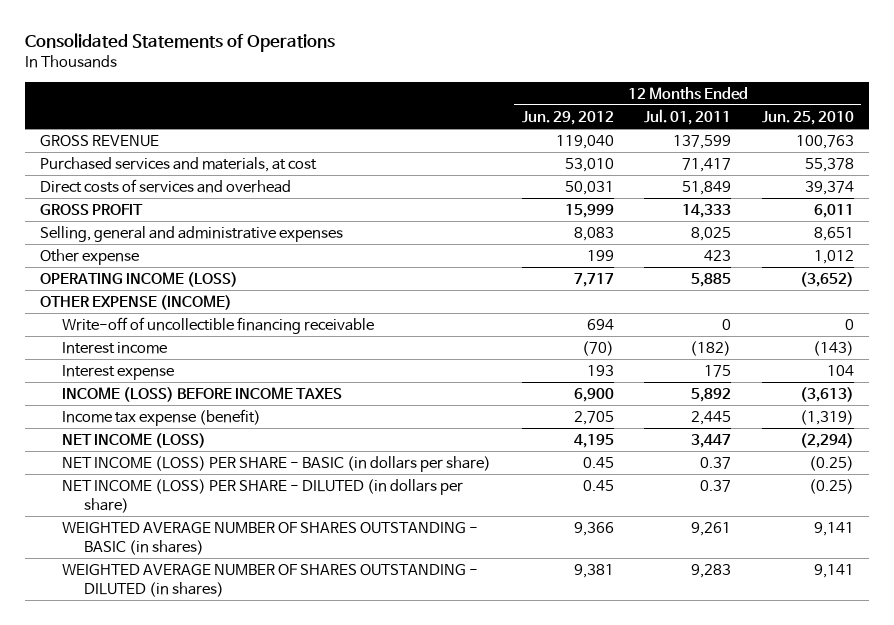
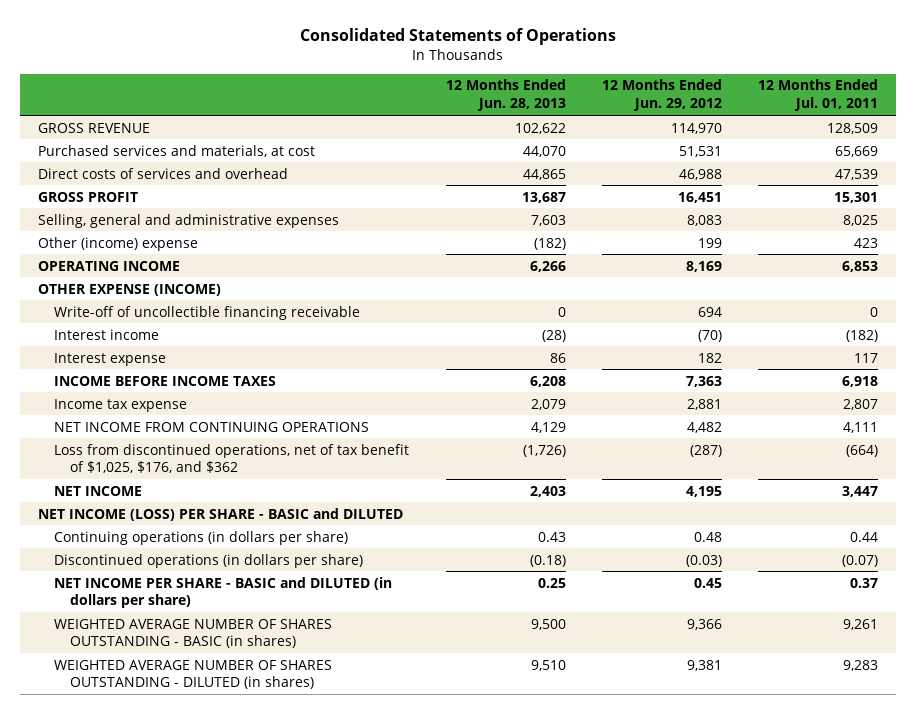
- | 12 Months Ended Jun. 29, 2012 | 12 Months Ended Jul. 01, 2011 | 12 Months Ended Jun. 25, 2010
+ | 12 Months Ended Jun. 28, 2013 | 12 Months Ended Jun. 29, 2012 | 12 Months Ended Jul. 01, 2011
- GROSS REVENUE | 119,040 | 137,599 | 100,763
- Purchased services and materials, at cost | 53,010 | 71,417 | 55,378
- Direct costs of services and overhead | 50,031 | 51,849 | 39,374
- GROSS PROFIT | 15,999 | 14,333 | 6,011
+ GROSS REVENUE | 102,622 | 114,970 | 128,509
+ Purchased services and materials, at cost | 44,070 | 51,531 | 65,669
+ Direct costs of services and overhead | 44,865 | 46,988 | 47,539
+ GROSS PROFIT | 13,687 | 16,451 | 15,301
- Other expense | 199 | 423 | 1,012
- OPERATING INCOME (LOSS) | 7,717 | 5,885 | (3,652)
+ Other (income) expense | (182) | 199 | 423
+ OPERATING INCOME | 6,266 | 8,169 | 6,853
- Interest expense | 193 | 175 | 104
- INCOME (LOSS) BEFORE INCOME TAXES | 6,900 | 5,892 | (3,613)
- Income tax expense (benefit) | 2,705 | 2,445 | (1,319)
- NET INCOME (LOSS) | 4,195 | 3,447 | (2,294)
- NET INCOME (LOSS) PER SHARE - BASIC (in dollars per share) | 0.45 | 0.37 | (0.25)
- NET INCOME (LOSS) PER SHARE - DILUTED (in dollars per share) | 0.45 | 0.37 | (0.25)
+ Interest expense | 86 | 182 | 117
+ INCOME BEFORE INCOME TAXES | 6,208 | 7,363 | 6,918
+ Income tax expense | 2,079 | 2,881 | 2,807
+ NET INCOME FROM CONTINUING OPERATIONS | 4,129 | 4,482 | 4,111
+ Loss from discontinued operations, net of tax benefit of $1,025, $176, and $362 | (1,726) | (287) | (664)
+ NET INCOME | 2,403 | 4,195 | 3,447
+ NET INCOME (LOSS) PER SHARE - BASIC and DILUTED
+ Continuing operations (in dollars per share) | 0.43 | 0.48 | 0.44
+ Discontinued operations (in dollars per share) | (0.18) | (0.03) | (0.07)
+ NET INCOME PER SHARE - BASIC and DILUTED (in dollars per share) | 0.25 | 0.45 | 0.37

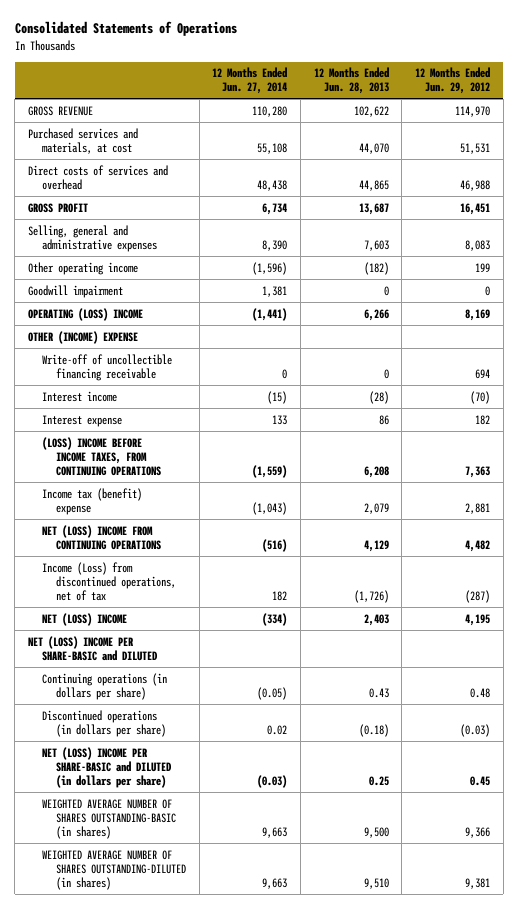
- | 12 Months Ended Jun. 28, 2013 | 12 Months Ended Jun. 29, 2012 | 12 Months Ended Jul. 01, 2011
+ | 12 Months Ended Jun. 27, 2014 | 12 Months Ended Jun. 28, 2013 | 12 Months Ended Jun. 29, 2012
- Other (income) expense | (182) | 199 | 423
- OPERATING INCOME | 6,266 | 8,169 | 6,853
- OTHER EXPENSE (INCOME)
+ Other operating income | (1,596) | (182) | 199
+ Goodwill impairment | 1,381 | 0 | 0
+ OPERATING (LOSS) INCOME | (1,441) | 6,266 | 8,169
+ OTHER (INCOME) EXPENSE
- INCOME BEFORE INCOME TAXES | 6,208 | 7,363 | 6,918
- Income tax expense | 2,079 | 2,881 | 2,807
- NET INCOME FROM CONTINUING OPERATIONS | 4,129 | 4,482 | 4,111
- Loss from discontinued operations, net of tax benefit of $1,025, $176, and $362 | (1,726) | (287) | (664)
- NET INCOME | 2,403 | 4,195 | 3,447
- NET INCOME (LOSS) PER SHARE - BASIC and DILUTED
+ (LOSS) INCOME BEFORE INCOME TAXES, FROM CONTINUING OPERATIONS | (1,559) | 6,208 | 7,363
+ Income tax (benefit) expense | (1,043) | 2,079 | 2,881
+ NET (LOSS) INCOME FROM CONTINUING OPERATIONS | (516) | 4,129 | 4,482
+ Income (Loss) from discontinued operations, net of tax | 182 | (1,726) | (287)
+ NET (LOSS) INCOME | (334) | 2,403 | 4,195
+ NET (LOSS) INCOME PER SHARE-BASIC and DILUTED
- NET INCOME PER SHARE - BASIC and DILUTED (in dollars per share) | 0.25 | 0.45 | 0.37
- WEIGHTED AVERAGE NUMBER OF SHARES OUTSTANDING - BASIC (in shares) | 9,500 | 9,366 | 9,261
- WEIGHTED AVERAGE NUMBER OF SHARES OUTSTANDING - DILUTED (in shares) | 9,510 | 9,381 | 9,283
+ NET (LOSS) INCOME PER SHARE-BASIC and DILUTED (in dollars per share) | (0.03) | 0.25 | 0.45
+ WEIGHTED AVERAGE NUMBER OF SHARES OUTSTANDING-BASIC (in shares) | 9,663 | 9,500 | 9,366
+ WEIGHTED AVERAGE NUMBER OF SHARES OUTSTANDING-DILUTED (in shares) | 9,663 | 9,510 | 9,381

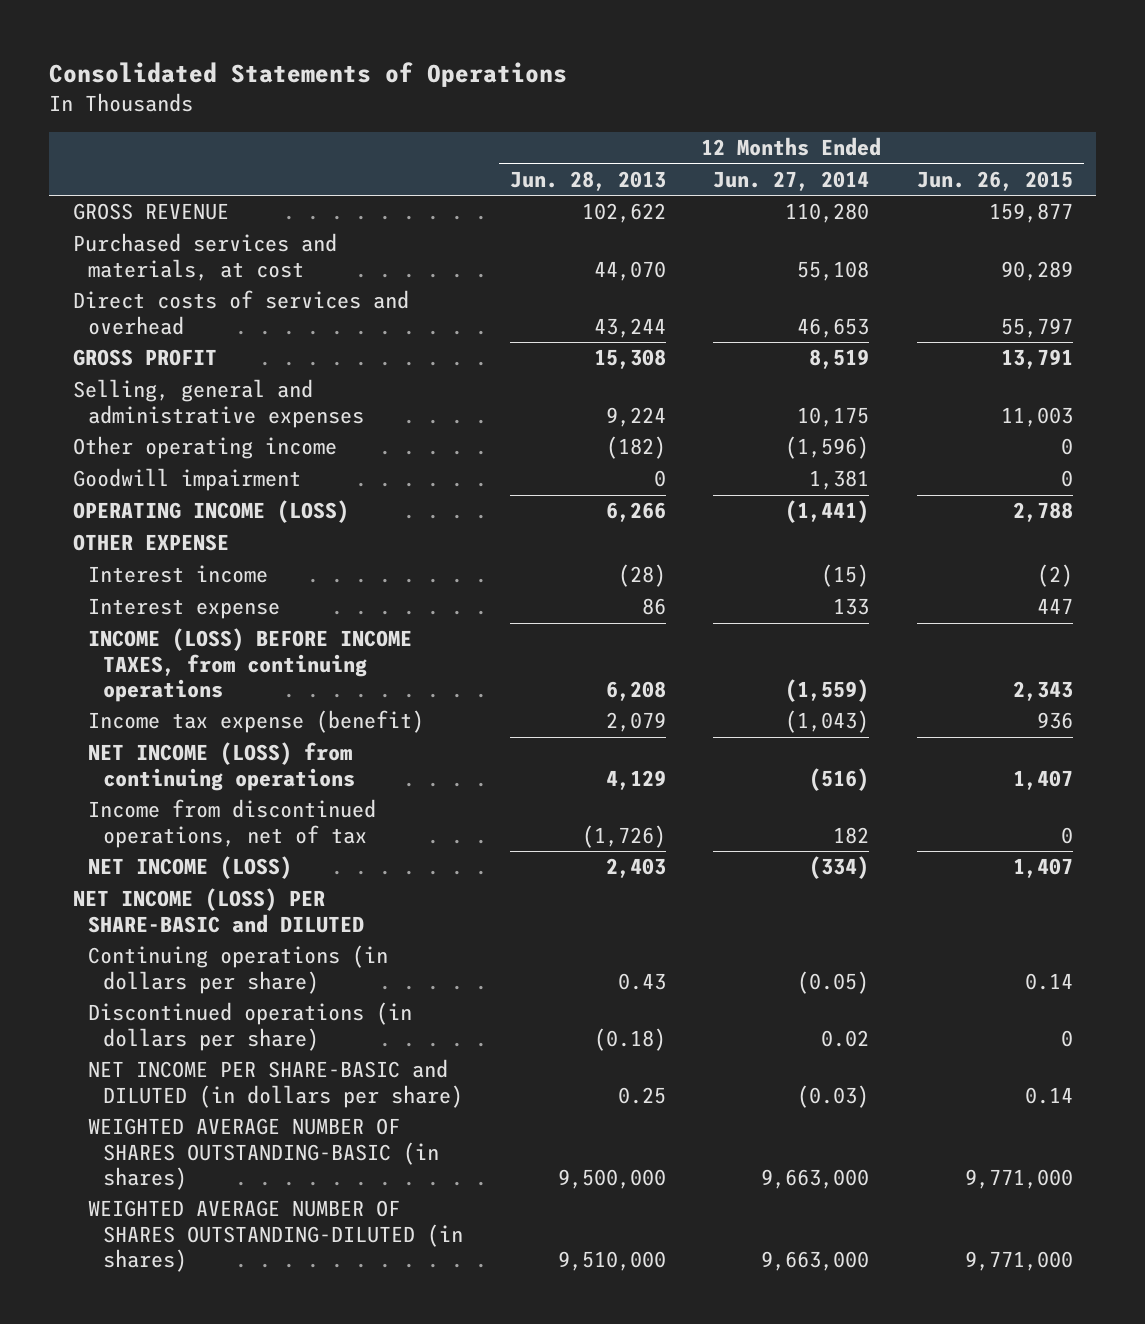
- | 12 Months Ended Jun. 27, 2014 | 12 Months Ended Jun. 28, 2013 | 12 Months Ended Jun. 29, 2012
+ | 12 Months Ended Jun. 28, 2013 | 12 Months Ended Jun. 27, 2014 | 12 Months Ended Jun. 26, 2015
- Direct costs of services and overhead | 48,438 | 44,865 | 46,988
- GROSS PROFIT | 6,734 | 13,687 | 16,451
- Selling, general and administrative expenses | 8,390 | 7,603 | 8,083
+ Direct costs of services and overhead | 43,244 | 46,653 | 55,797
+ GROSS PROFIT | 15,308 | 8,519 | 13,791
+ Selling, general and administrative expenses | 9,224 | 10,175 | 11,003
- OPERATING (LOSS) INCOME | (1,441) | 6,266 | 8,169
- OTHER (INCOME) EXPENSE
- Write-off of uncollectible financing receivable | 0 | 0 | 694
+ OPERATING INCOME (LOSS) | 6,266 | (1,441) | 2,788
+ OTHER EXPENSE
- (LOSS) INCOME BEFORE INCOME TAXES, FROM CONTINUING OPERATIONS | (1,559) | 6,208 | 7,363
- Income tax (benefit) expense | (1,043) | 2,079 | 2,881
- NET (LOSS) INCOME FROM CONTINUING OPERATIONS | (516) | 4,129 | 4,482
- Income (Loss) from discontinued operations, net of tax | 182 | (1,726) | (287)
- NET (LOSS) INCOME | (334) | 2,403 | 4,195
- NET (LOSS) INCOME PER SHARE-BASIC and DILUTED
+ INCOME (LOSS) BEFORE INCOME TAXES, from continuing operations | 6,208 | (1,559) | 2,343
+ Income tax expense (benefit) | 2,079 | (1,043) | 936
+ NET INCOME (LOSS) from continuing operations | 4,129 | (516) | 1,407
+ Income from discontinued operations, net of tax | (1,726) | 182 | 0
+ NET INCOME (LOSS) | 2,403 | (334) | 1,407
+ NET INCOME (LOSS) PER SHARE-BASIC and DILUTED
- NET (LOSS) INCOME PER SHARE-BASIC and DILUTED (in dollars per share) | (0.03) | 0.25 | 0.45
- WEIGHTED AVERAGE NUMBER OF SHARES OUTSTANDING-BASIC (in shares) | 9,663 | 9,500 | 9,366
- WEIGHTED AVERAGE NUMBER OF SHARES OUTSTANDING-DILUTED (in shares) | 9,663 | 9,510 | 9,381
+ NET INCOME PER SHARE-BASIC and DILUTED (in dollars per share) | 0.25 | (0.03) | 0.14
+ WEIGHTED AVERAGE NUMBER OF SHARES OUTSTANDING-BASIC (in shares) | 9,500,000 | 9,663,000 | 9,771,000
+ WEIGHTED AVERAGE NUMBER OF SHARES OUTSTANDING-DILUTED (in shares) | 9,510,000 | 9,663,000 | 9,771,000

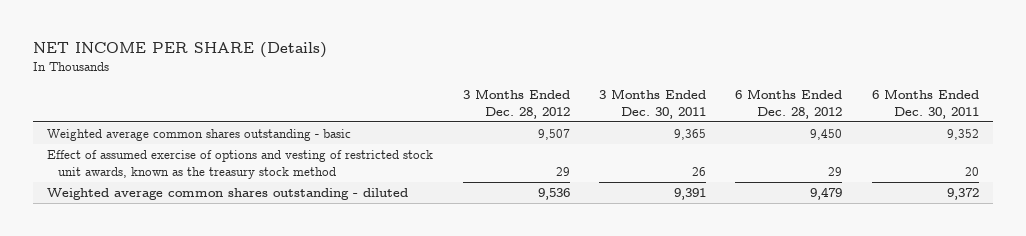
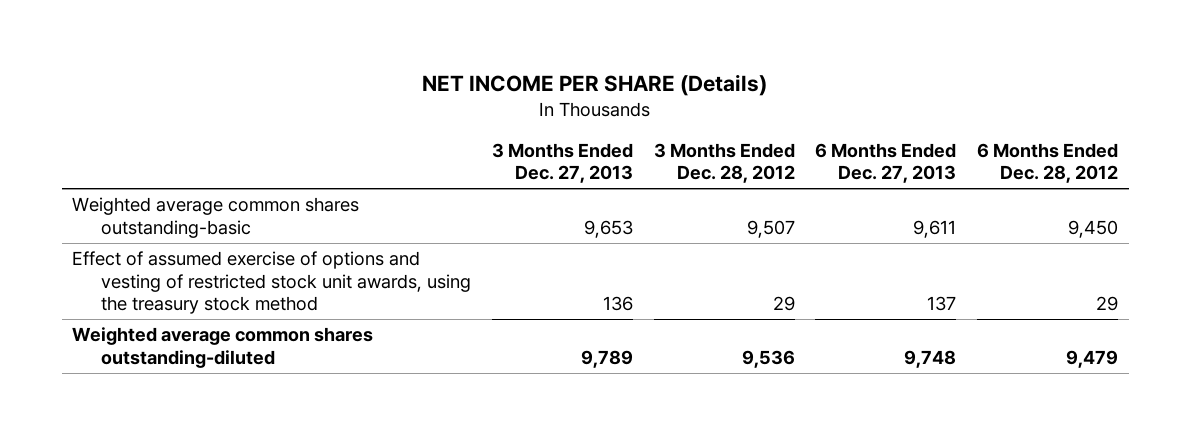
- | 3 Months Ended Dec. 28, 2012 | 3 Months Ended Dec. 30, 2011 | 6 Months Ended Dec. 28, 2012 | 6 Months Ended Dec. 30, 2011
+ | 3 Months Ended Dec. 27, 2013 | 3 Months Ended Dec. 28, 2012 | 6 Months Ended Dec. 27, 2013 | 6 Months Ended Dec. 28, 2012
- Weighted average common shares outstanding - basic | 9,507 | 9,365 | 9,450 | 9,352
- Effect of assumed exercise of options and vesting of restricted stock unit awards, known as the treasury stock method | 29 | 26 | 29 | 20
- Weighted average common shares outstanding - diluted | 9,536 | 9,391 | 9,479 | 9,372
+ Weighted average common shares outstanding-basic | 9,653 | 9,507 | 9,611 | 9,450
+ Effect of assumed exercise of options and vesting of restricted stock unit awards, using the treasury stock method | 136 | 29 | 137 | 29
+ Weighted average common shares outstanding-diluted | 9,789 | 9,536 | 9,748 | 9,479

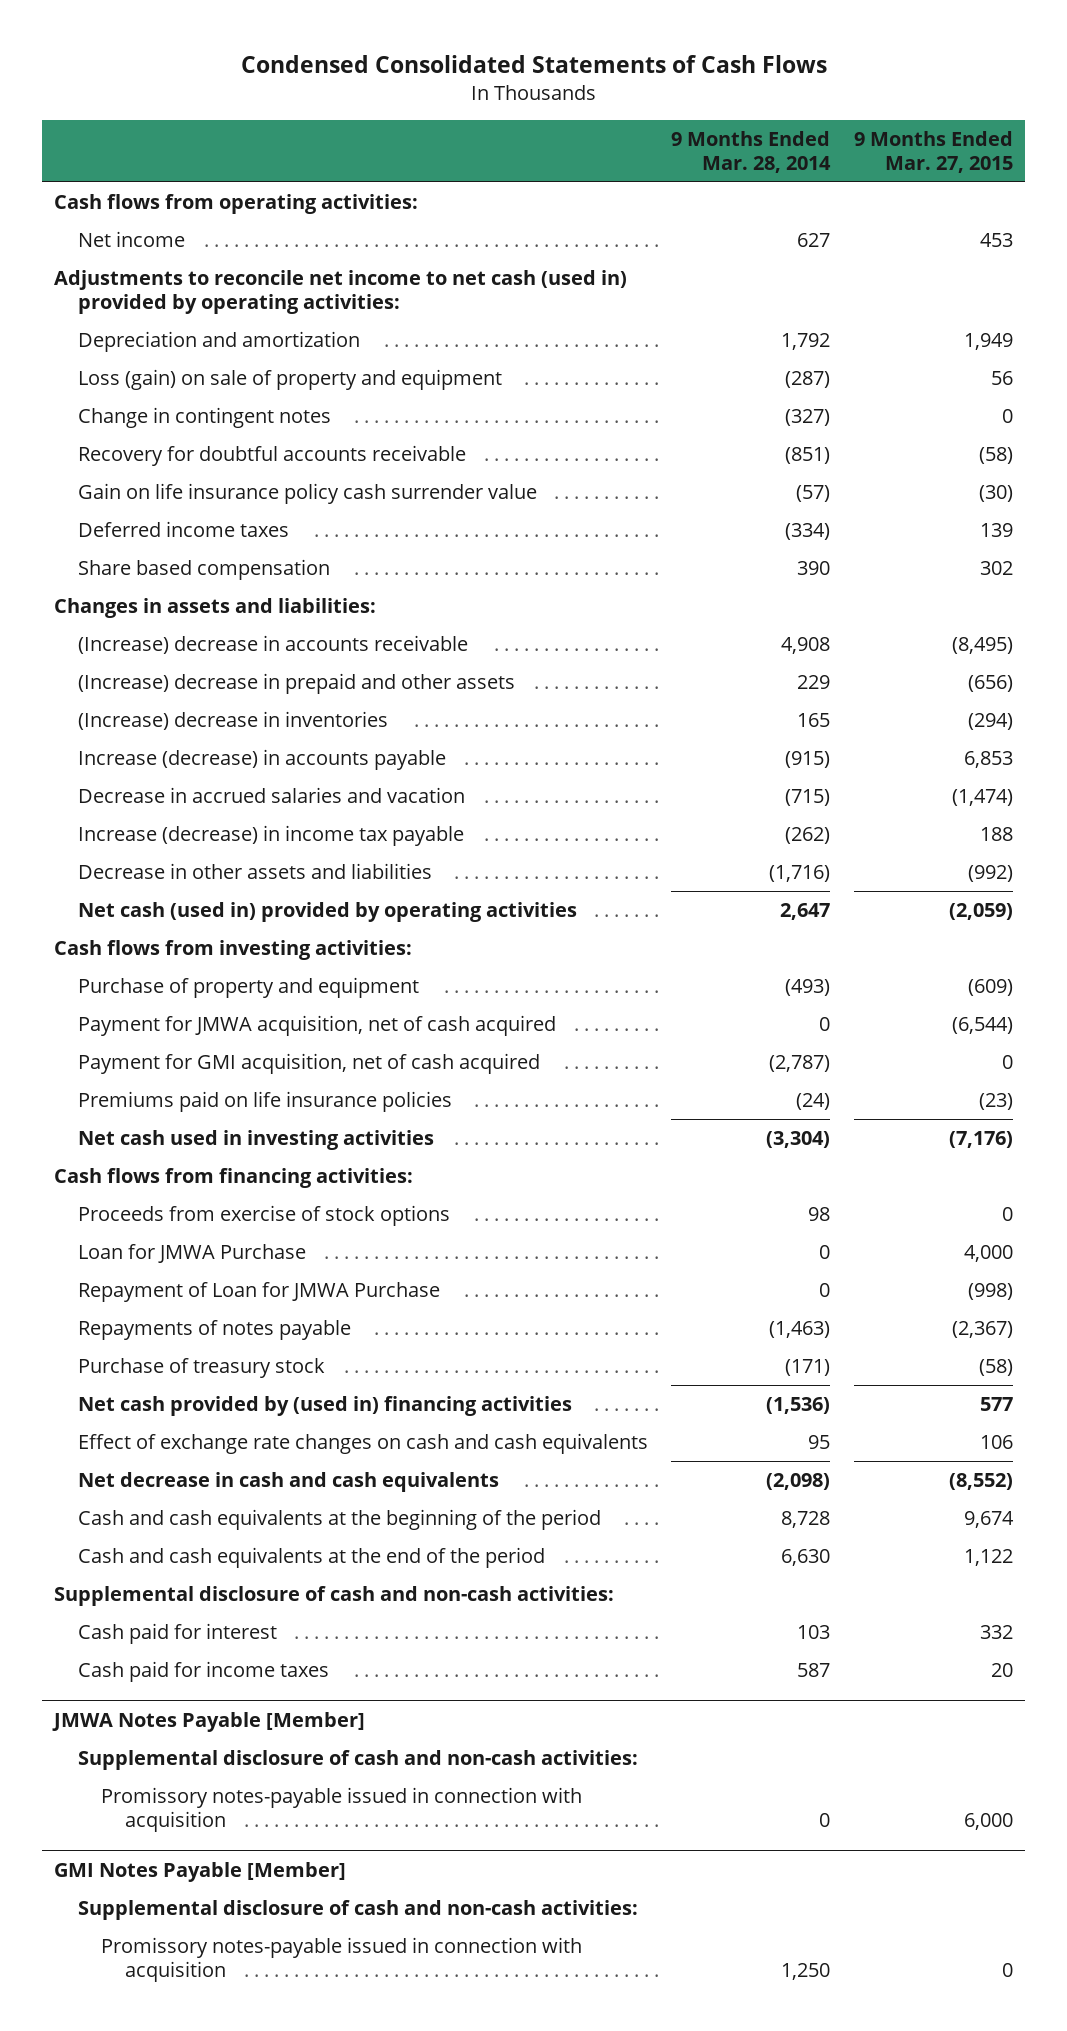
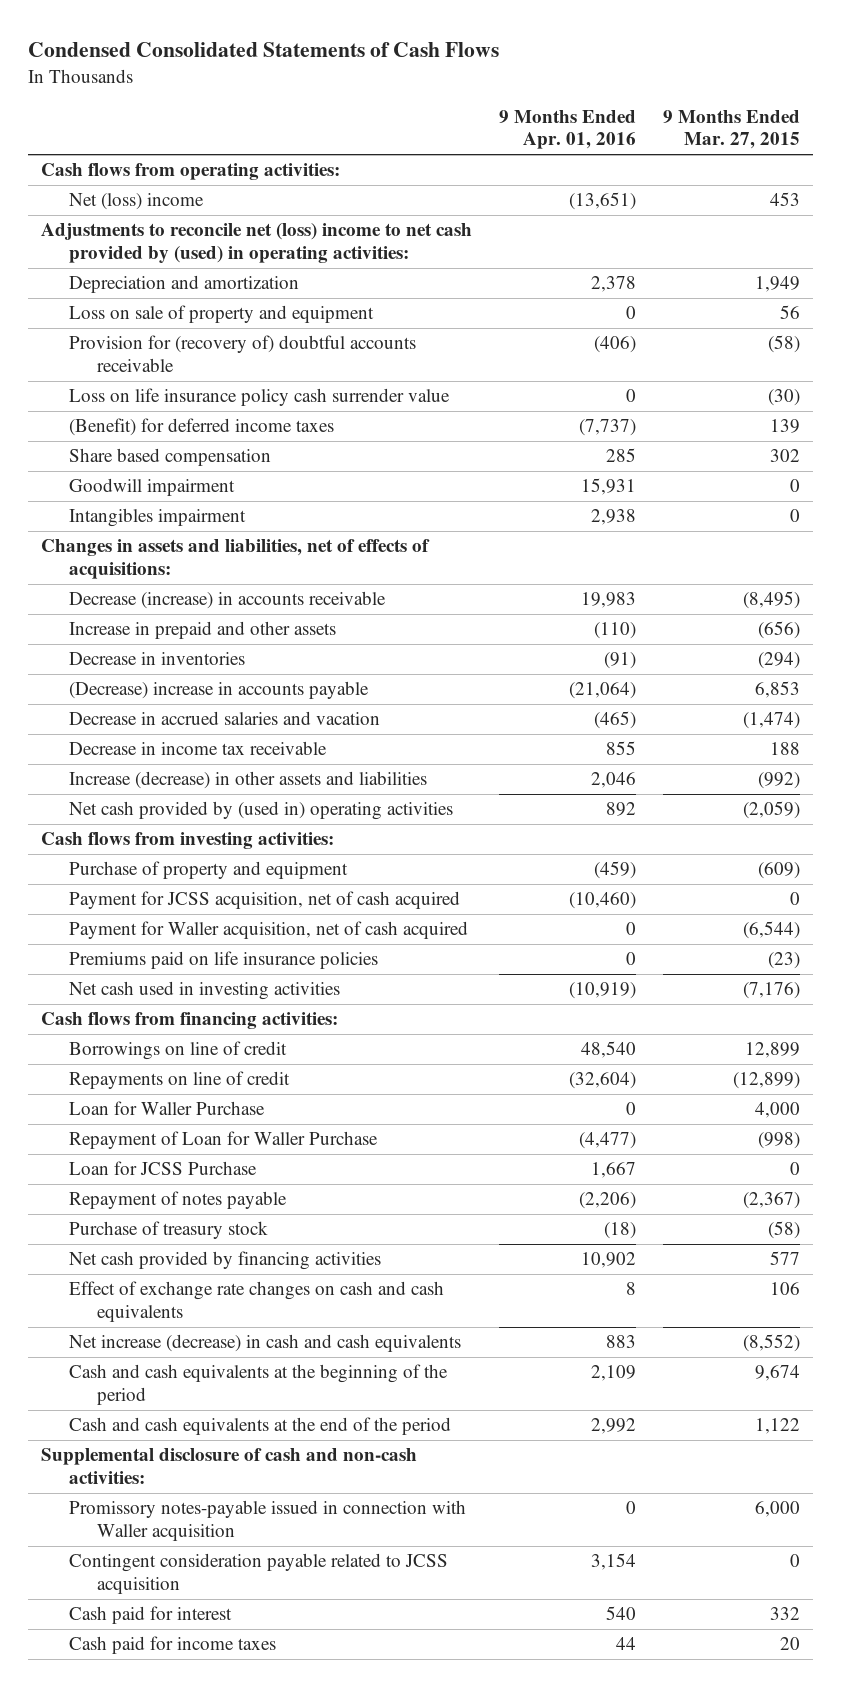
- | 9 Months Ended Mar. 28, 2014 | 9 Months Ended Mar. 27, 2015
+ | 9 Months Ended Apr. 01, 2016 | 9 Months Ended Mar. 27, 2015
- Net income | 627 | 453
- Adjustments to reconcile net income to net cash (used in) provided by operating activities:
+ Net (loss) income | (13,651) | 453
+ Adjustments to reconcile net (loss) income to net cash provided by (used) in operating activities:
- Loss (gain) on sale of property and equipment | (287) | 56
- Change in contingent notes | (327) | 0
- Recovery for doubtful accounts receivable | (851) | (58)
- Gain on life insurance policy cash surrender value | (57) | (30)
- Deferred income taxes | (334) | 139
+ Loss on sale of property and equipment | 0 | 56
+ Provision for (recovery of) doubtful accounts receivable | (406) | (58)
+ Loss on life insurance policy cash surrender value | 0 | (30)
+ (Benefit) for deferred income taxes | (7,737) | 139
- Changes in assets and liabilities:
- (Increase) decrease in accounts receivable | 4,908 | (8,495)
- (Increase) decrease in prepaid and other assets | 229 | (656)
- (Increase) decrease in inventories | 165 | (294)
- Increase (decrease) in accounts payable | (915) | 6,853
+ Goodwill impairment | 15,931 | 0
+ Intangibles impairment | 2,938 | 0
+ Changes in assets and liabilities, net of effects of acquisitions:
+ Decrease (increase) in accounts receivable | 19,983 | (8,495)
+ Increase in prepaid and other assets | (110) | (656)
+ Decrease in inventories | (91) | (294)
+ (Decrease) increase in accounts payable | (21,064) | 6,853
- Increase (decrease) in income tax payable | (262) | 188
- Decrease in other assets and liabilities | (1,716) | (992)
- Net cash (used in) provided by operating activities | 2,647 | (2,059)
+ Decrease in income tax receivable | 855 | 188
+ Increase (decrease) in other assets and liabilities | 2,046 | (992)
+ Net cash provided by (used in) operating activities | 892 | (2,059)
- Payment for JMWA acquisition, net of cash acquired | 0 | (6,544)
- Payment for GMI acquisition, net of cash acquired | (2,787) | 0
+ Payment for JCSS acquisition, net of cash acquired | (10,460) | 0
+ Payment for Waller acquisition, net of cash acquired | 0 | (6,544)
- Proceeds from exercise of stock options | 98 | 0
- Loan for JMWA Purchase | 0 | 4,000
- Repayment of Loan for JMWA Purchase | 0 | (998)
- Repayments of notes payable | (1,463) | (2,367)
+ Borrowings on line of credit | 48,540 | 12,899
+ Repayments on line of credit | (32,604) | (12,899)
+ Loan for Waller Purchase | 0 | 4,000
+ Repayment of Loan for Waller Purchase | (4,477) | (998)
+ Loan for JCSS Purchase | 1,667 | 0
+ Repayment of notes payable | (2,206) | (2,367)
- Net cash provided by (used in) financing activities | (1,536) | 577
+ Net cash provided by financing activities | 10,902 | 577
- Net decrease in cash and cash equivalents | (2,098) | (8,552)
+ Net increase (decrease) in cash and cash equivalents | 883 | (8,552)
+ Promissory notes-payable issued in connection with Waller acquisition | 0 | 6,000
+ Contingent consideration payable related to JCSS acquisition | 3,154 | 0
- JMWA Notes Payable [Member]
- Supplemental disclosure of cash and non-cash activities:
- Promissory notes-payable issued in connection with acquisition | 0 | 6,000
- GMI Notes Payable [Member]
- Supplemental disclosure of cash and non-cash activities:
- Promissory notes-payable issued in connection with acquisition | 1,250 | 0

